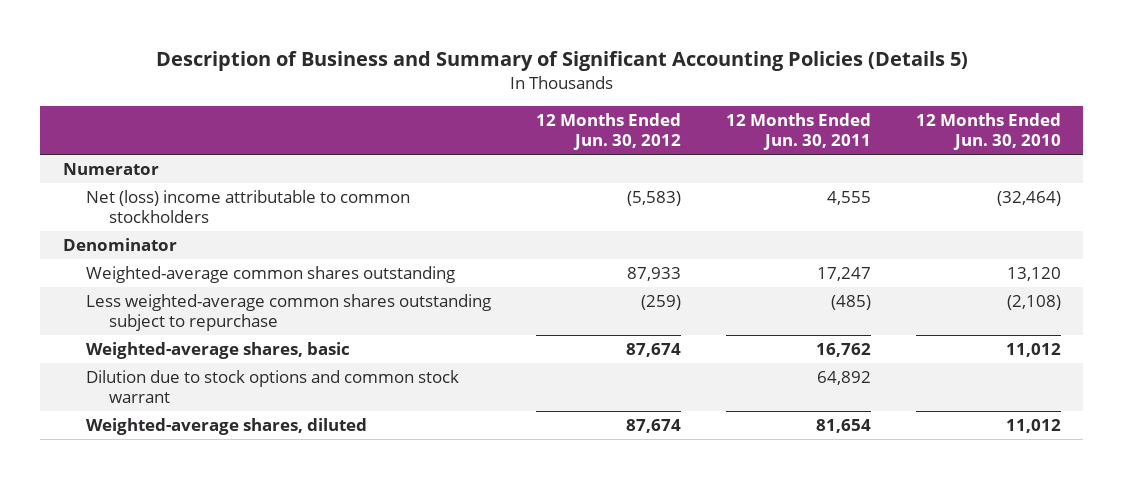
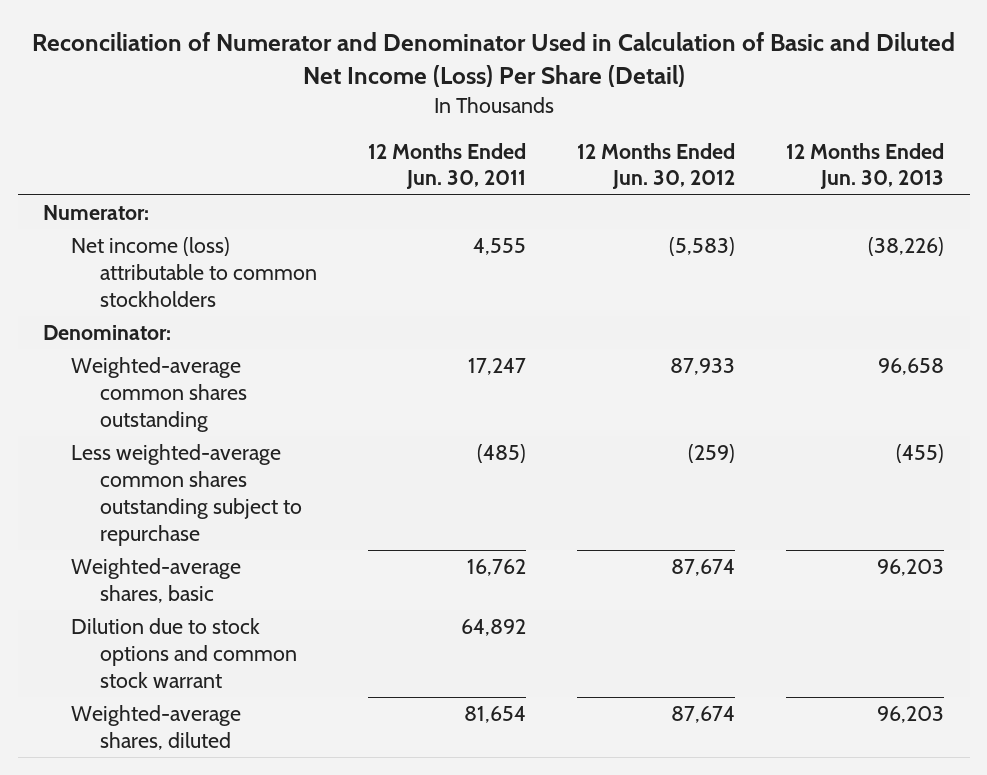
- Description of Business and Summary of Significant Accounting Policies (Details 5)
+ Reconciliation of Numerator and Denominator Used in Calculation of Basic and Diluted Net Income (Loss) Per Share (Detail)
- | 12 Months Ended Jun. 30, 2012 | 12 Months Ended Jun. 30, 2011 | 12 Months Ended Jun. 30, 2010
+ | 12 Months Ended Jun. 30, 2011 | 12 Months Ended Jun. 30, 2012 | 12 Months Ended Jun. 30, 2013
- Numerator
- Net (loss) income attributable to common stockholders | (5,583) | 4,555 | (32,464)
- Denominator
+ Numerator:
+ Net income (loss) attributable to common stockholders | 4,555 | (5,583) | (38,226)
+ Denominator:

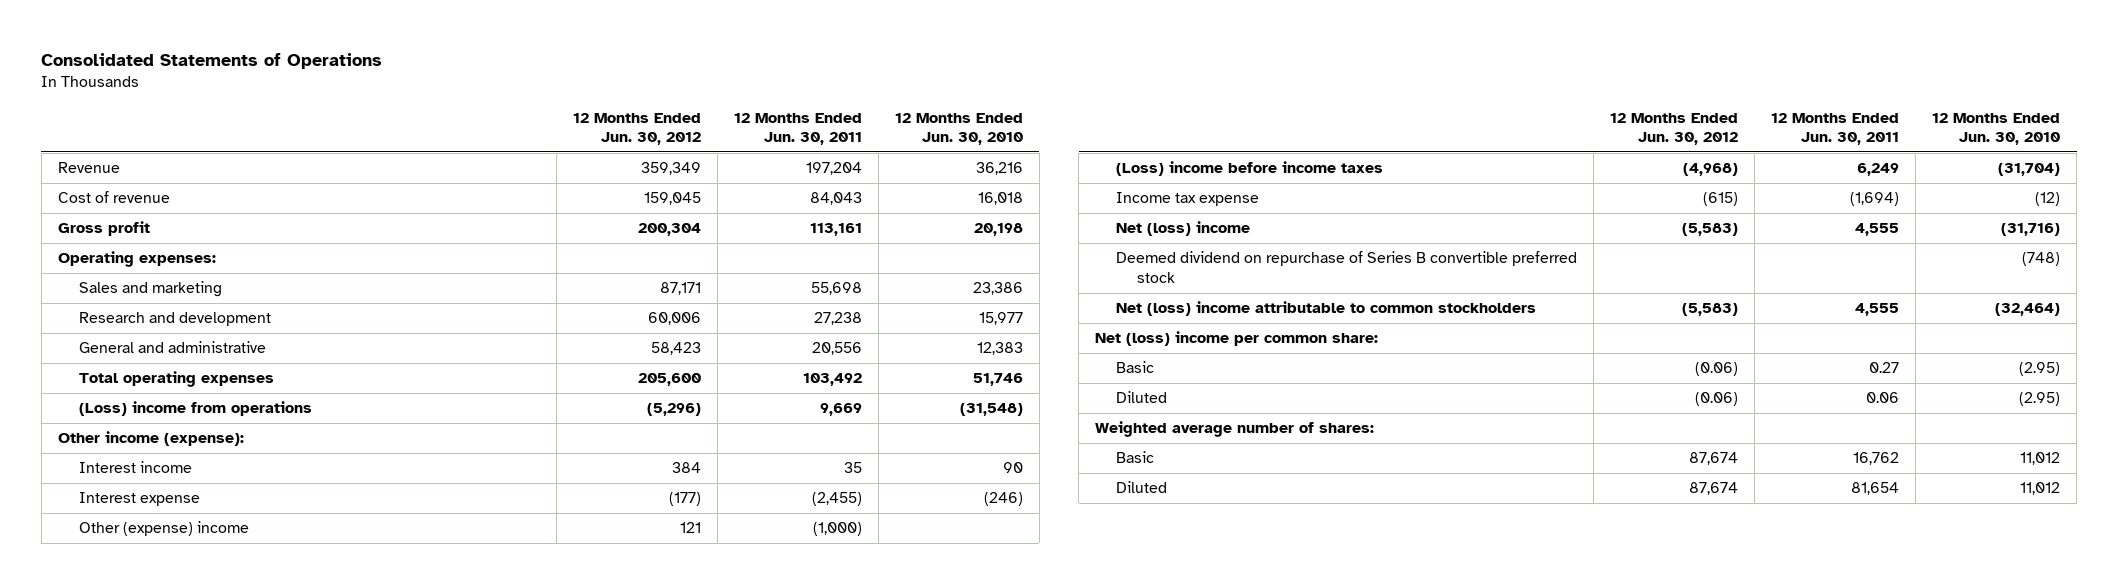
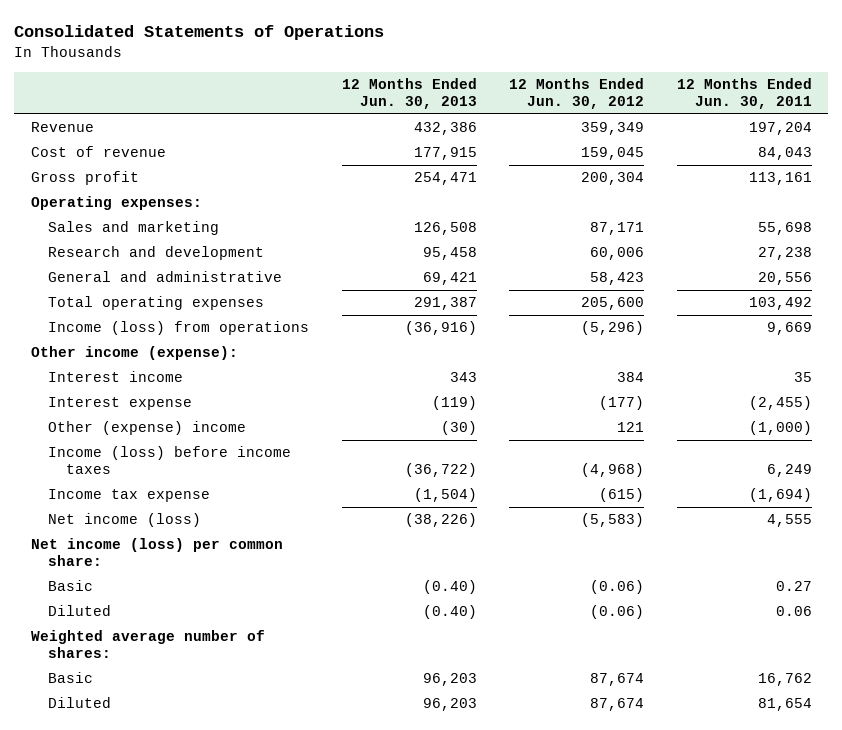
- | 12 Months Ended Jun. 30, 2012 | 12 Months Ended Jun. 30, 2011 | 12 Months Ended Jun. 30, 2010
+ | 12 Months Ended Jun. 30, 2013 | 12 Months Ended Jun. 30, 2012 | 12 Months Ended Jun. 30, 2011
- (Loss) income from operations | (5,296) | 9,669 | (31,548)
+ Income (loss) from operations | (36,916) | (5,296) | 9,669
- (Loss) income before income taxes | (4,968) | 6,249 | (31,704)
+ Income (loss) before income taxes | (36,722) | (4,968) | 6,249
- Net (loss) income | (5,583) | 4,555 | (31,716)
- Deemed dividend on repurchase of Series B convertible preferred stock | | | (748)
- Net (loss) income attributable to common stockholders | (5,583) | 4,555 | (32,464)
- Net (loss) income per common share:
+ Net income (loss) | (38,226) | (5,583) | 4,555
+ Net income (loss) per common share:

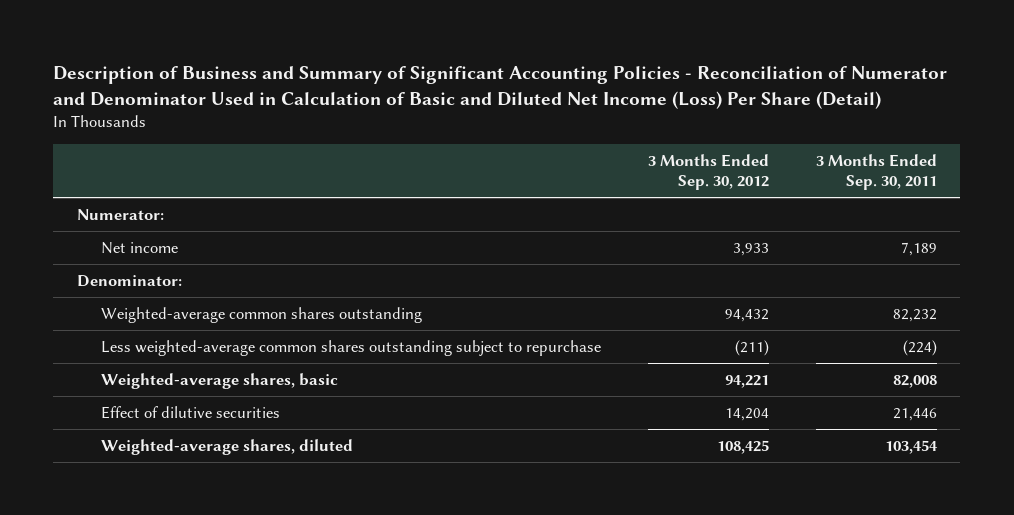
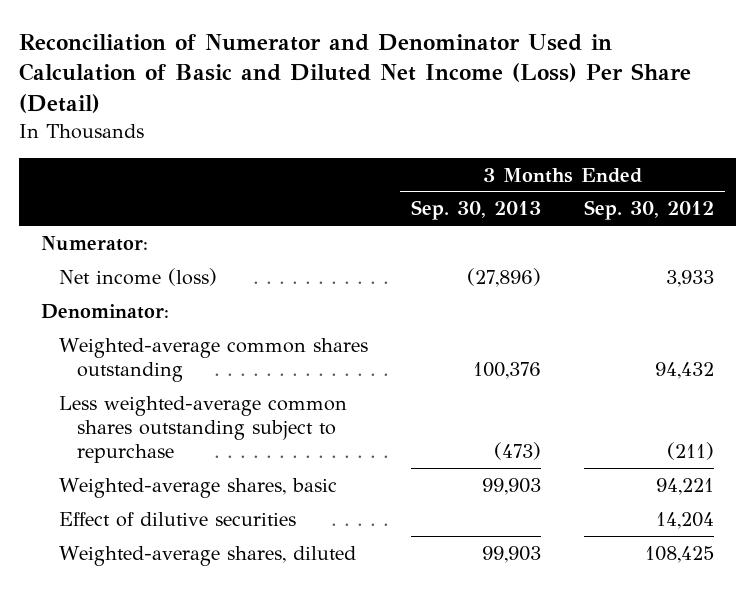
- Description of Business and Summary of Significant Accounting Policies - Reconciliation of Numerator and Denominator Used in Calculation of Basic and Diluted Net Income (Loss) Per Share (Detail)
+ Reconciliation of Numerator and Denominator Used in Calculation of Basic and Diluted Net Income (Loss) Per Share (Detail)
- | 3 Months Ended Sep. 30, 2012 | 3 Months Ended Sep. 30, 2011
+ | 3 Months Ended Sep. 30, 2013 | 3 Months Ended Sep. 30, 2012
- Net income | 3,933 | 7,189
+ Net income (loss) | (27,896) | 3,933

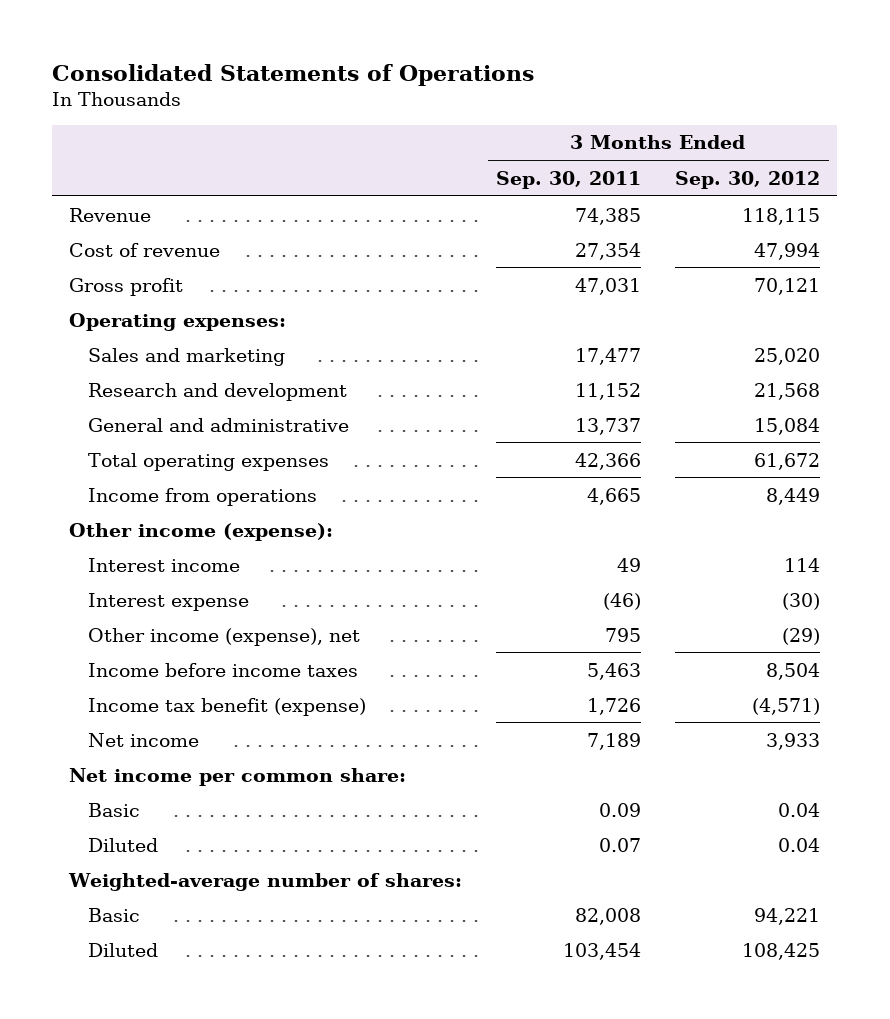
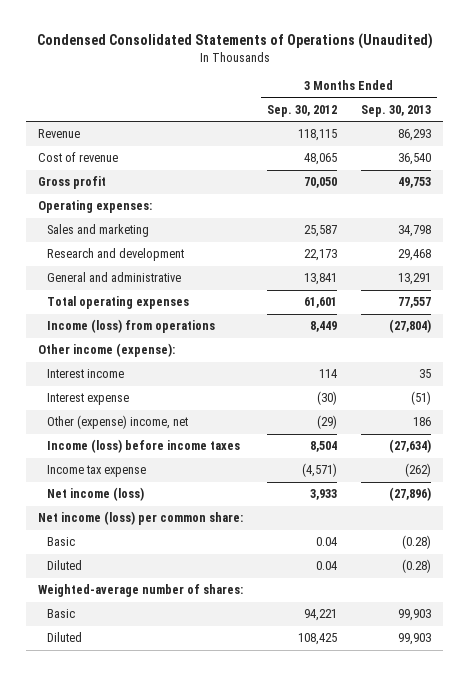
- Consolidated Statements of Operations
+ Condensed Consolidated Statements of Operations (Unaudited)
- | 3 Months Ended Sep. 30, 2011 | 3 Months Ended Sep. 30, 2012
+ | 3 Months Ended Sep. 30, 2012 | 3 Months Ended Sep. 30, 2013
- Cost of revenue | 27,354 | 47,994
- Gross profit | 47,031 | 70,121
+ Cost of revenue | 48,065 | 36,540
+ Gross profit | 70,050 | 49,753
- Sales and marketing | 17,477 | 25,020
- Research and development | 11,152 | 21,568
- General and administrative | 13,737 | 15,084
- Total operating expenses | 42,366 | 61,672
- Income from operations | 4,665 | 8,449
+ Sales and marketing | 25,587 | 34,798
+ Research and development | 22,173 | 29,468
+ General and administrative | 13,841 | 13,291
+ Total operating expenses | 61,601 | 77,557
+ Income (loss) from operations | 8,449 | (27,804)
- Other income (expense), net | 795 | (29)
- Income before income taxes | 5,463 | 8,504
- Income tax benefit (expense) | 1,726 | (4,571)
- Net income | 7,189 | 3,933
- Net income per common share:
+ Other (expense) income, net | (29) | 186
+ Income (loss) before income taxes | 8,504 | (27,634)
+ Income tax expense | (4,571) | (262)
+ Net income (loss) | 3,933 | (27,896)
+ Net income (loss) per common share:

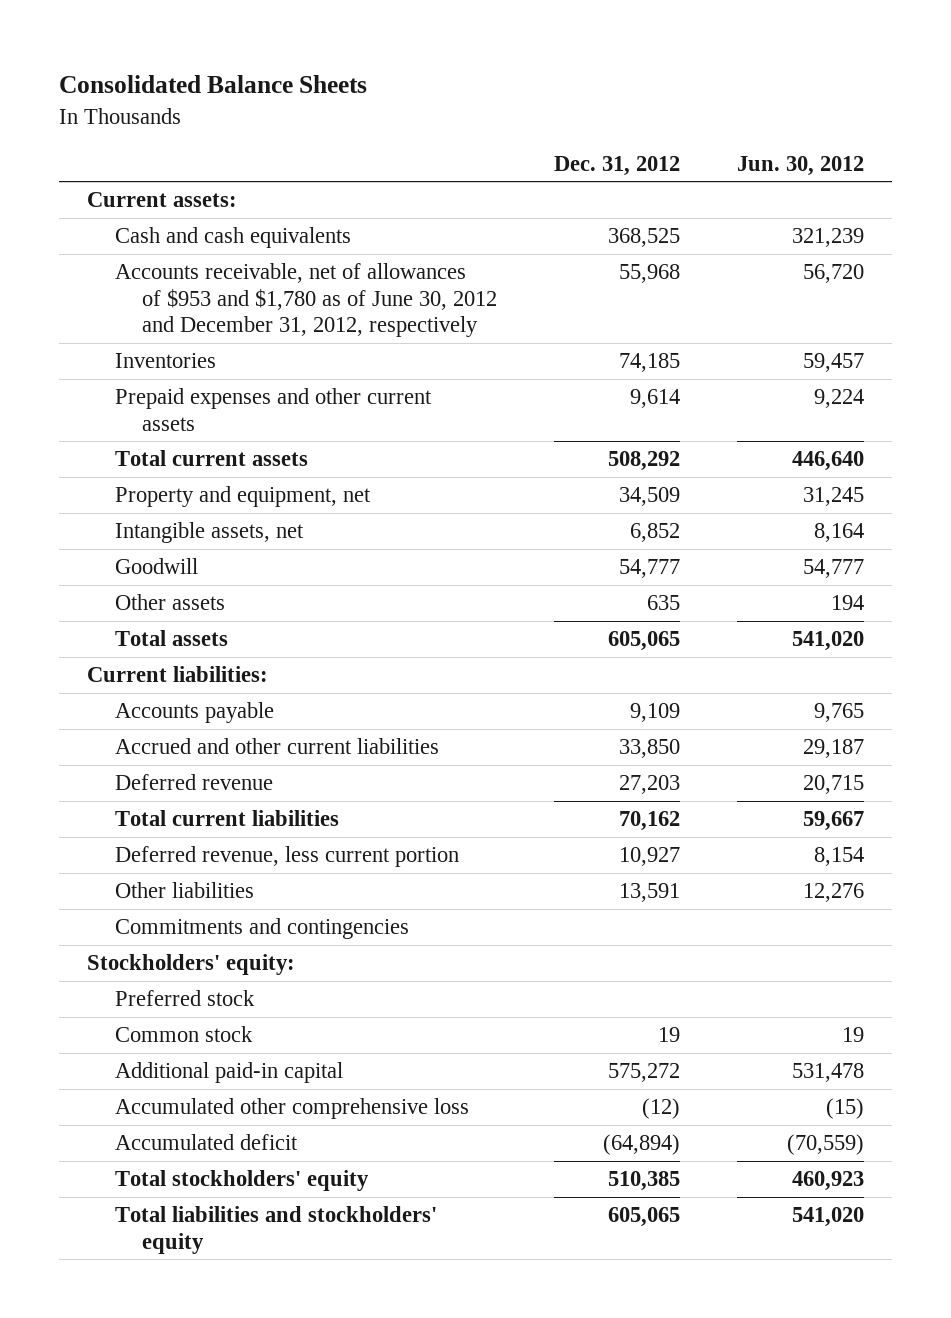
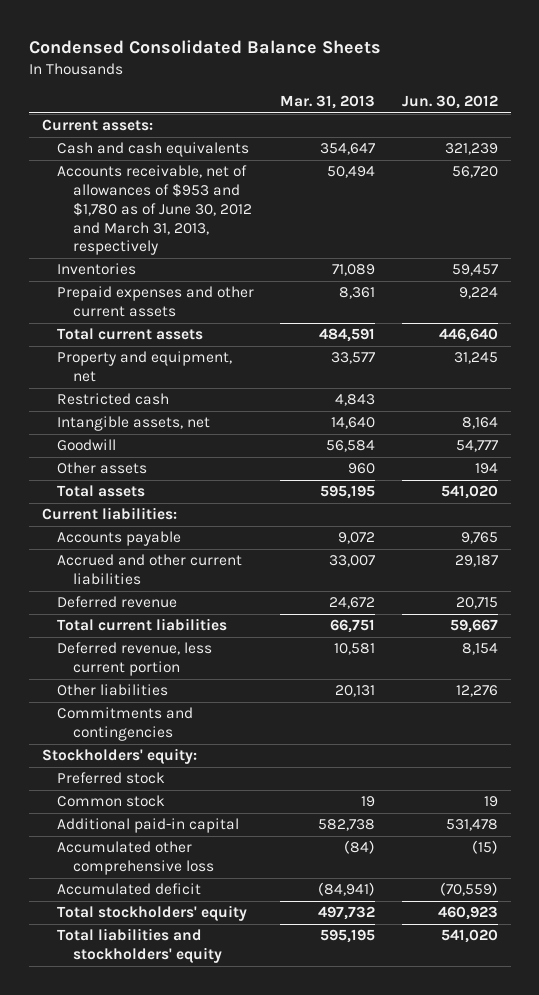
- Consolidated Balance Sheets
+ Condensed Consolidated Balance Sheets
- | Dec. 31, 2012 | Jun. 30, 2012
+ | Mar. 31, 2013 | Jun. 30, 2012
- Accounts receivable, net of allowances of $953 and $1,780 as of June 30, 2012 and December 31, 2012, respectively | 55,968 | 56,720
+ Accounts receivable, net of allowances of $953 and $1,780 as of June 30, 2012 and March 31, 2013, respectively | 50,494 | 56,720
+ Restricted cash | 4,843 |

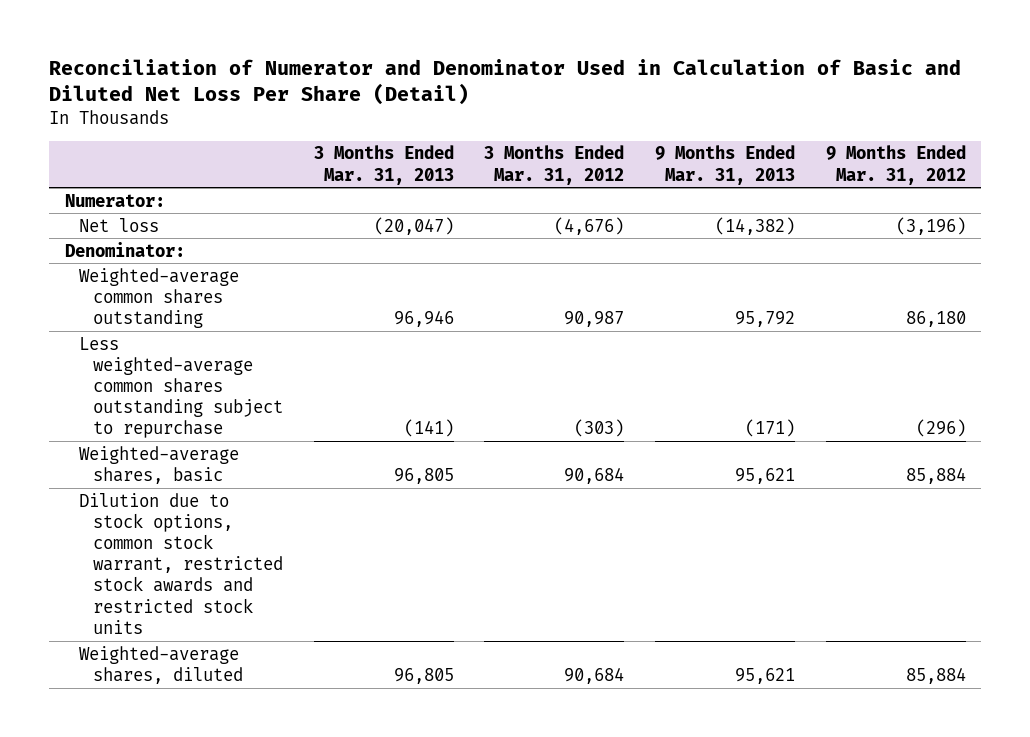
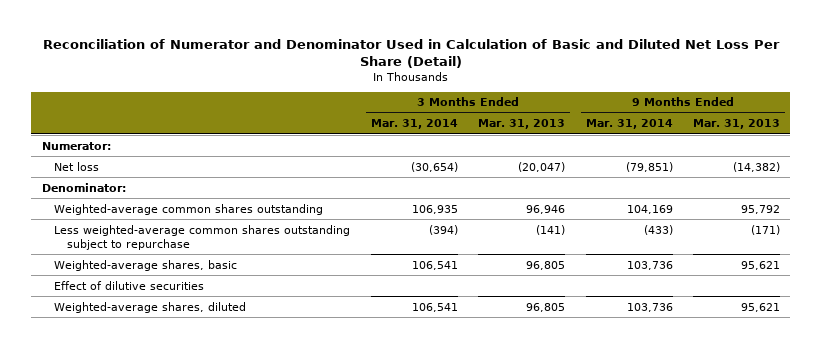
- | 3 Months Ended Mar. 31, 2013 | 3 Months Ended Mar. 31, 2012 | 9 Months Ended Mar. 31, 2013 | 9 Months Ended Mar. 31, 2012
+ | 3 Months Ended Mar. 31, 2014 | 3 Months Ended Mar. 31, 2013 | 9 Months Ended Mar. 31, 2014 | 9 Months Ended Mar. 31, 2013
- Dilution due to stock options, common stock warrant, restricted stock awards and restricted stock units
+ Effect of dilutive securities

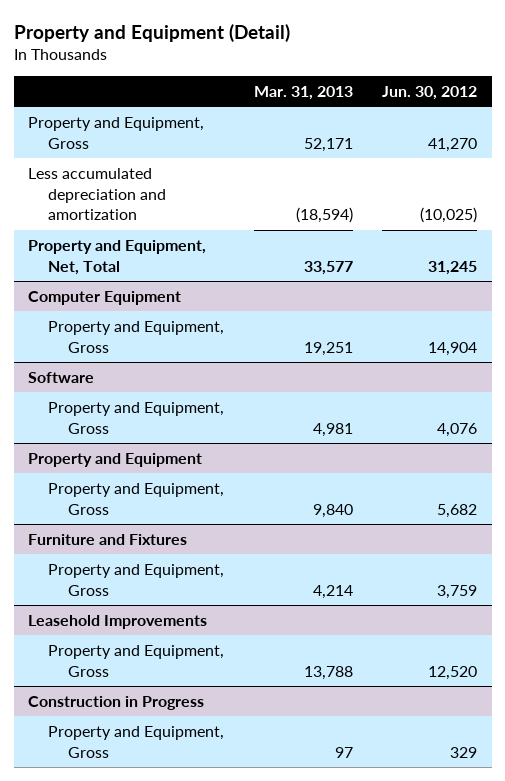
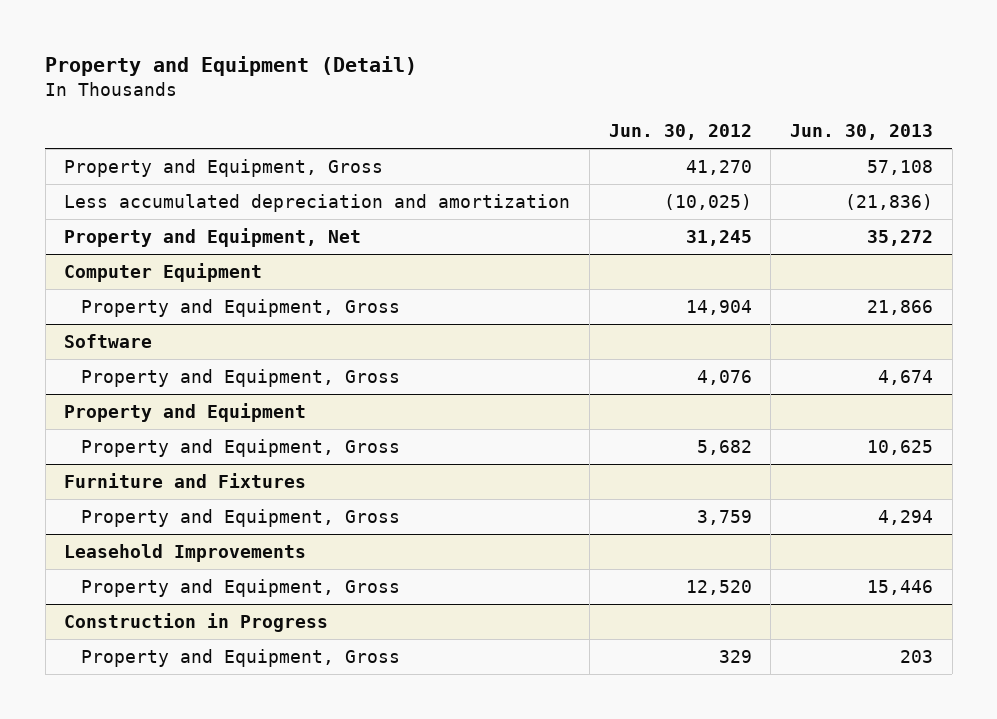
- | Mar. 31, 2013 | Jun. 30, 2012
+ | Jun. 30, 2012 | Jun. 30, 2013
- Property and Equipment, Net, Total | 33,577 | 31,245
+ Property and Equipment, Net | 31,245 | 35,272

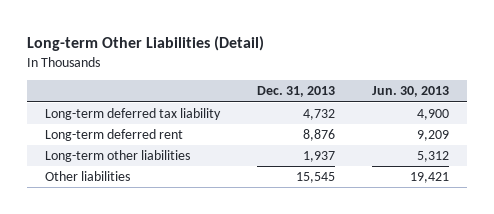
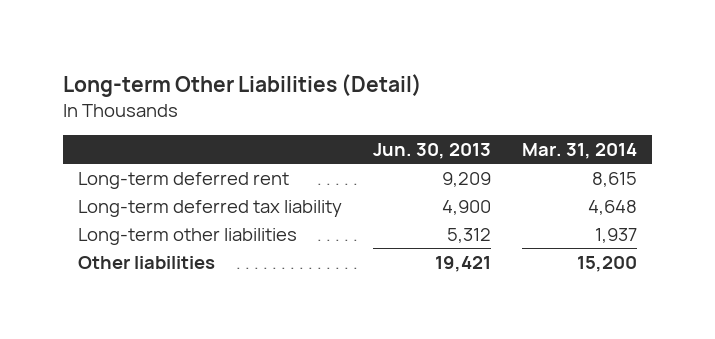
- | Dec. 31, 2013 | Jun. 30, 2013
+ | Jun. 30, 2013 | Mar. 31, 2014
moved down: Long-term deferred tax liability | 4,900 | 4,648

